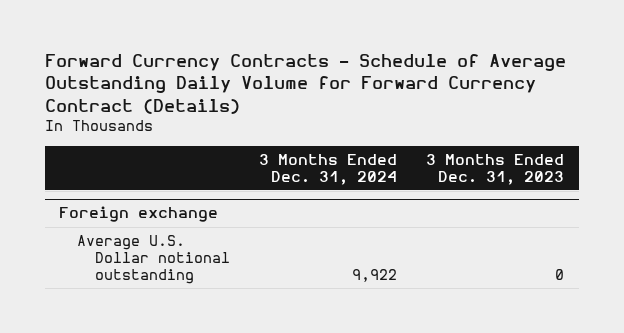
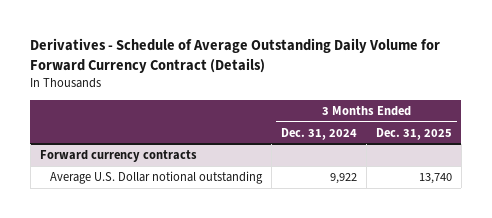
- Forward Currency Contracts - Schedule of Average Outstanding Daily Volume for Forward Currency Contract (Details)
+ Derivatives - Schedule of Average Outstanding Daily Volume for Forward Currency Contract (Details)
- | 3 Months Ended Dec. 31, 2024 | 3 Months Ended Dec. 31, 2023
+ | 3 Months Ended Dec. 31, 2024 | 3 Months Ended Dec. 31, 2025
- Foreign exchange
+ Forward currency contracts

